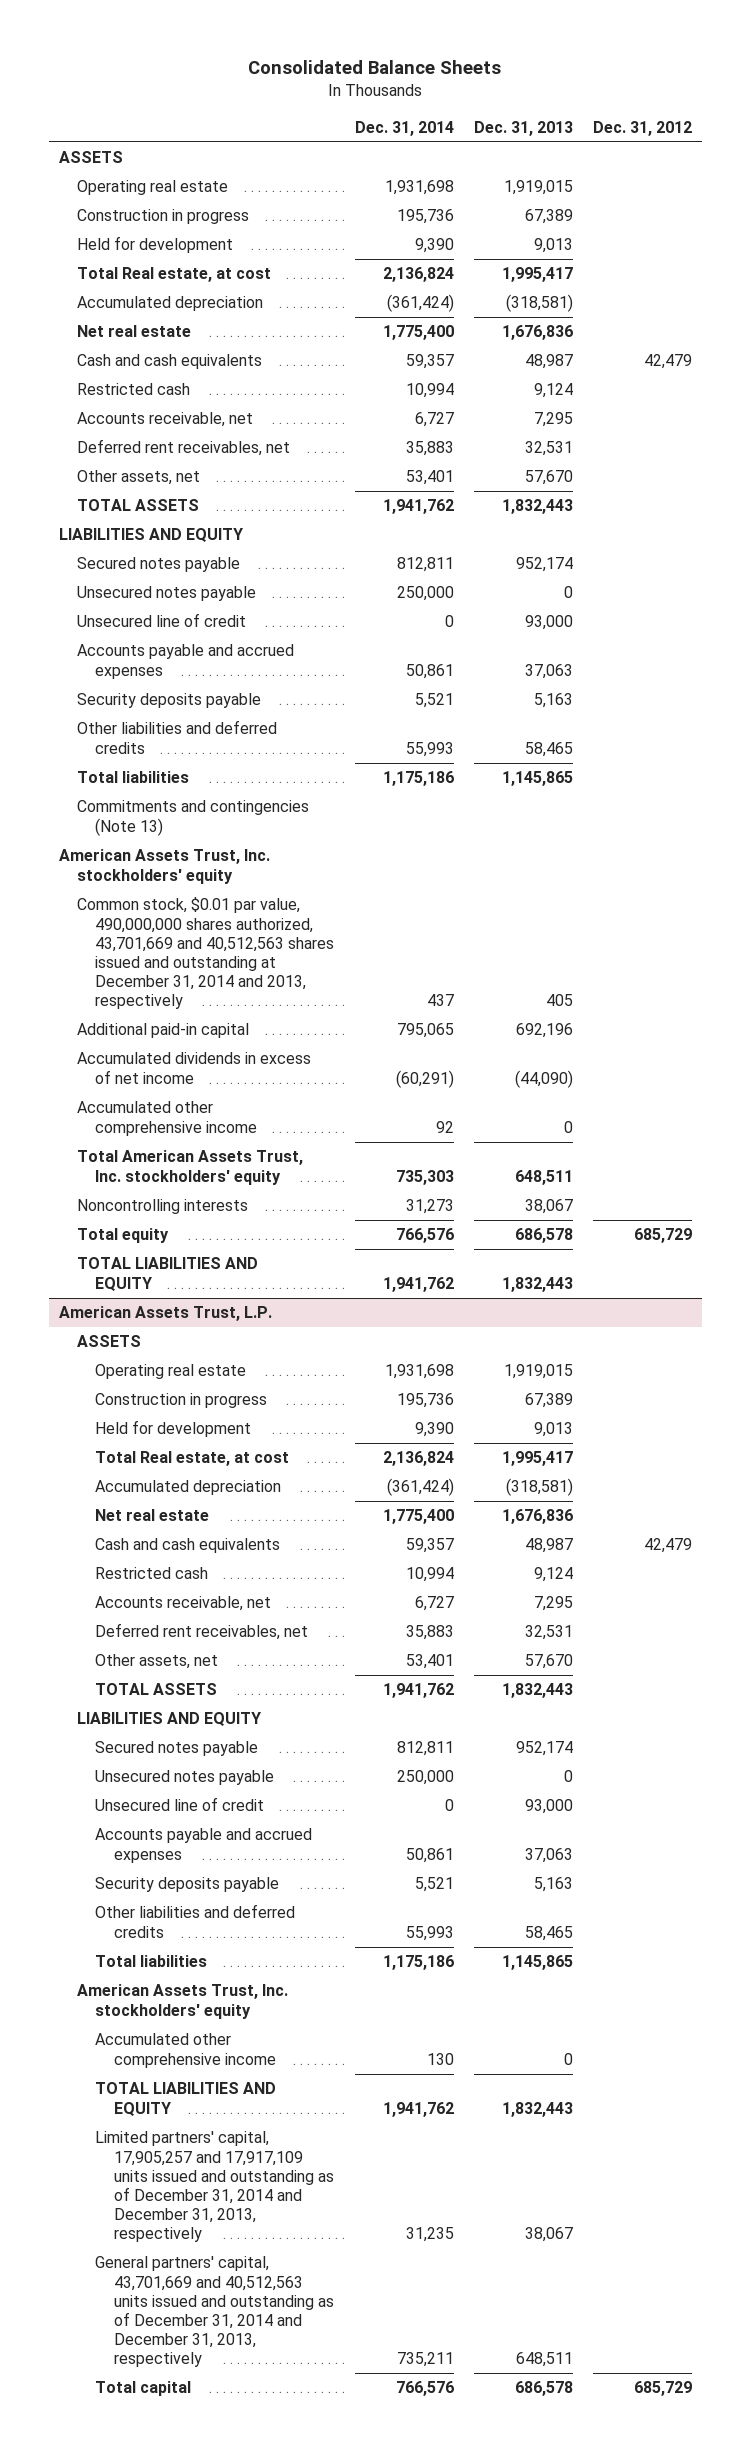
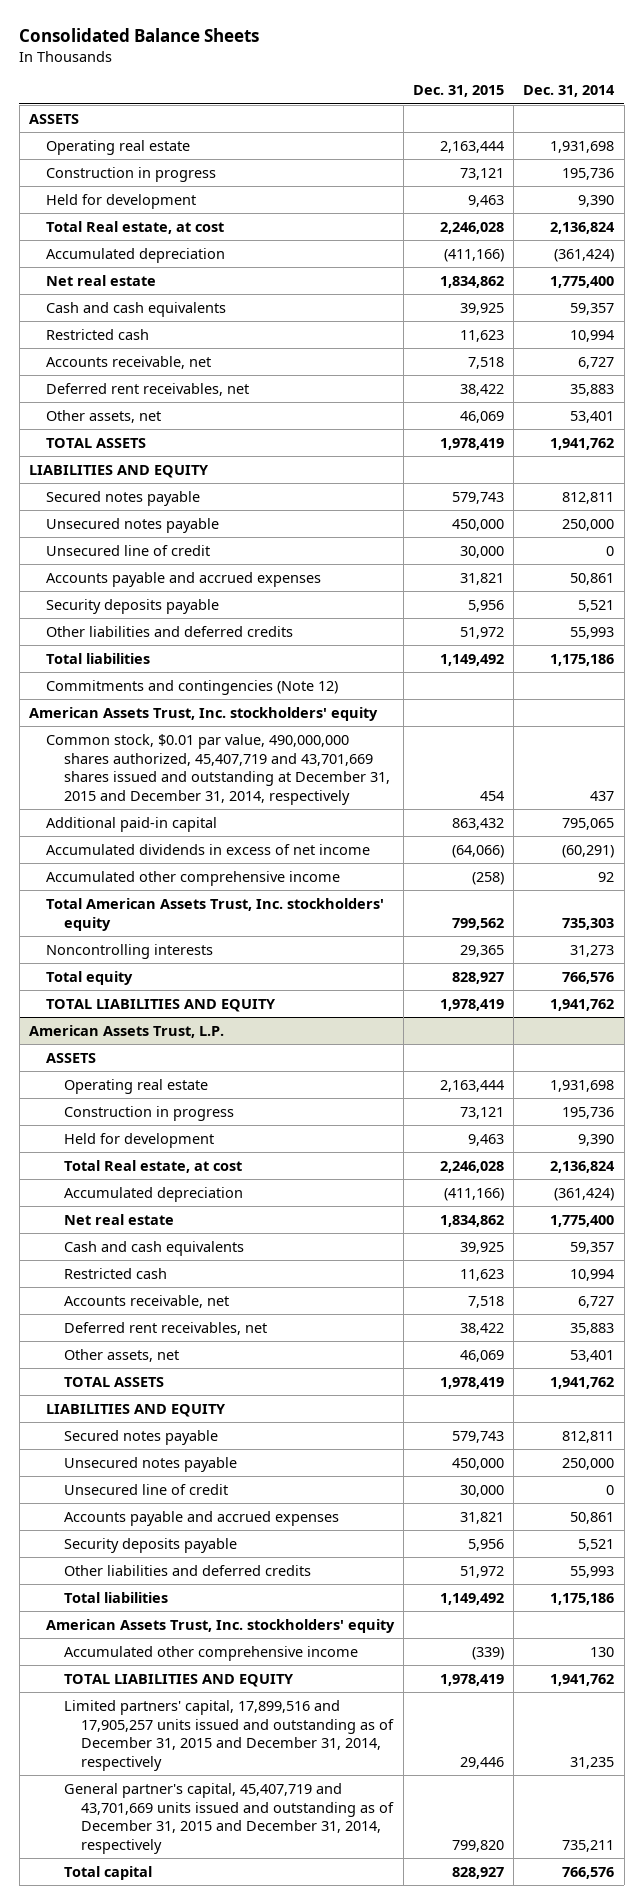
- | Dec. 31, 2014 | Dec. 31, 2013 | Dec. 31, 2012
+ | Dec. 31, 2015 | Dec. 31, 2014
- Commitments and contingencies (Note 13)
+ Commitments and contingencies (Note 12)
- Common stock, $0.01 par value, 490,000,000 shares authorized, 43,701,669 and 40,512,563 shares issued and outstanding at December 31, 2014 and 2013, respectively | 437 | 405 |
+ Common stock, $0.01 par value, 490,000,000 shares authorized, 45,407,719 and 43,701,669 shares issued and outstanding at December 31, 2015 and December 31, 2014, respectively | 454 | 437
@ American Assets Trust, L.P.
- Limited partners' capital, 17,905,257 and 17,917,109 units issued and outstanding as of December 31, 2014 and December 31, 2013, respectively | 31,235 | 38,067 |
- General partners' capital, 43,701,669 and 40,512,563 units issued and outstanding as of December 31, 2014 and December 31, 2013, respectively | 735,211 | 648,511 |
+ Limited partners' capital, 17,899,516 and 17,905,257 units issued and outstanding as of December 31, 2015 and December 31, 2014, respectively | 29,446 | 31,235
+ General partner's capital, 45,407,719 and 43,701,669 units issued and outstanding as of December 31, 2015 and December 31, 2014, respectively | 799,820 | 735,211

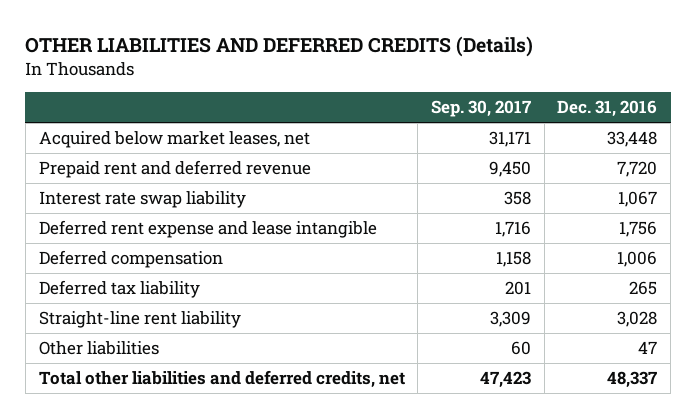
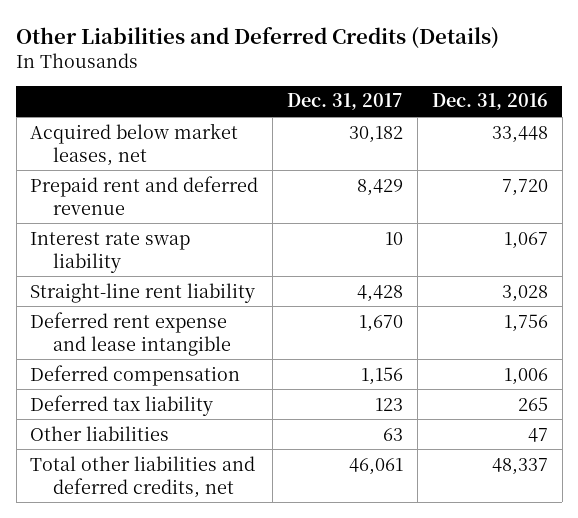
- OTHER LIABILITIES AND DEFERRED CREDITS (Details)
+ Other Liabilities and Deferred Credits (Details)
- | Sep. 30, 2017 | Dec. 31, 2016
+ | Dec. 31, 2017 | Dec. 31, 2016
moved up: Straight-line rent liability | 4,428 | 3,028

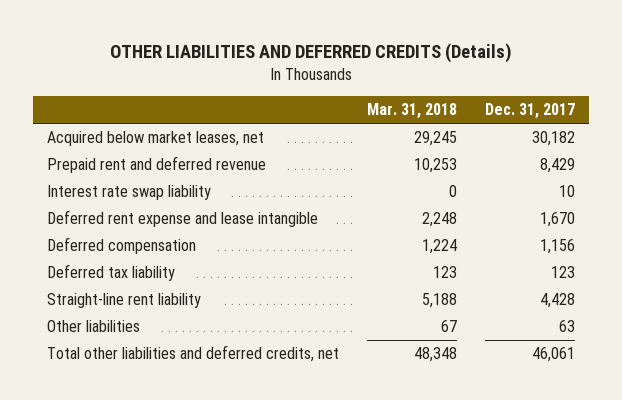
- Other Liabilities and Deferred Credits (Details)
+ OTHER LIABILITIES AND DEFERRED CREDITS (Details)
- | Dec. 31, 2017 | Dec. 31, 2016
+ | Mar. 31, 2018 | Dec. 31, 2017
moved down: Straight-line rent liability | 5,188 | 4,428

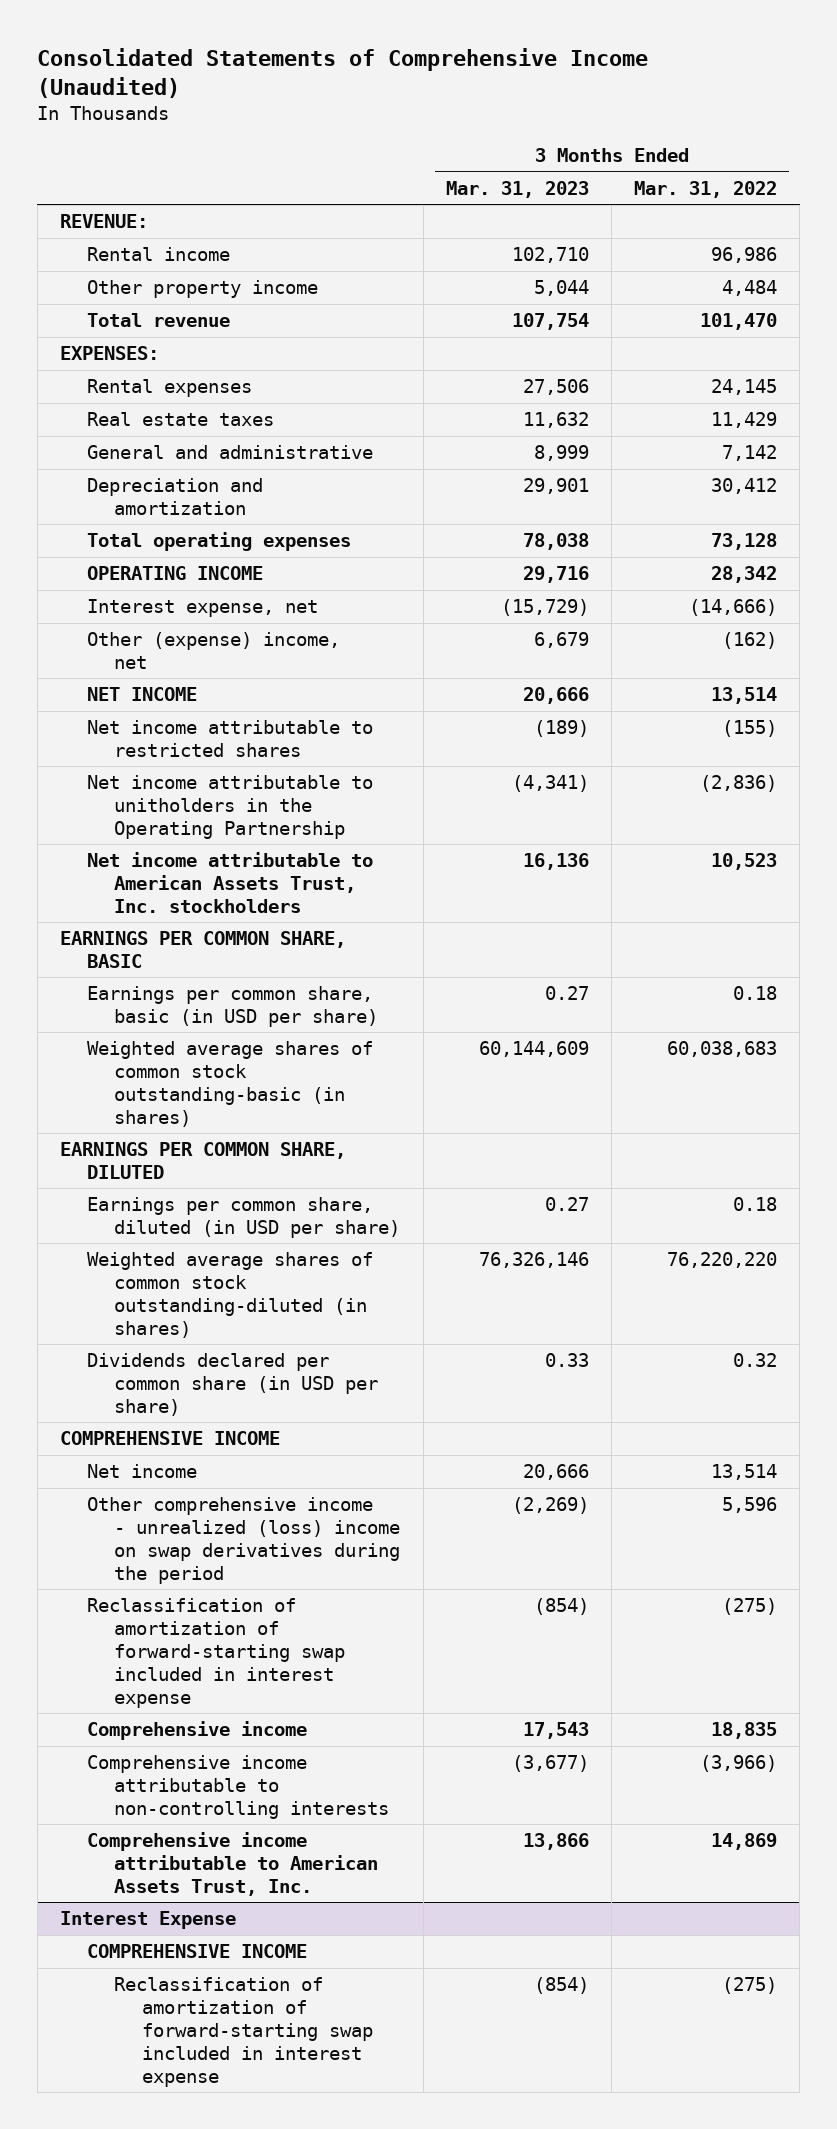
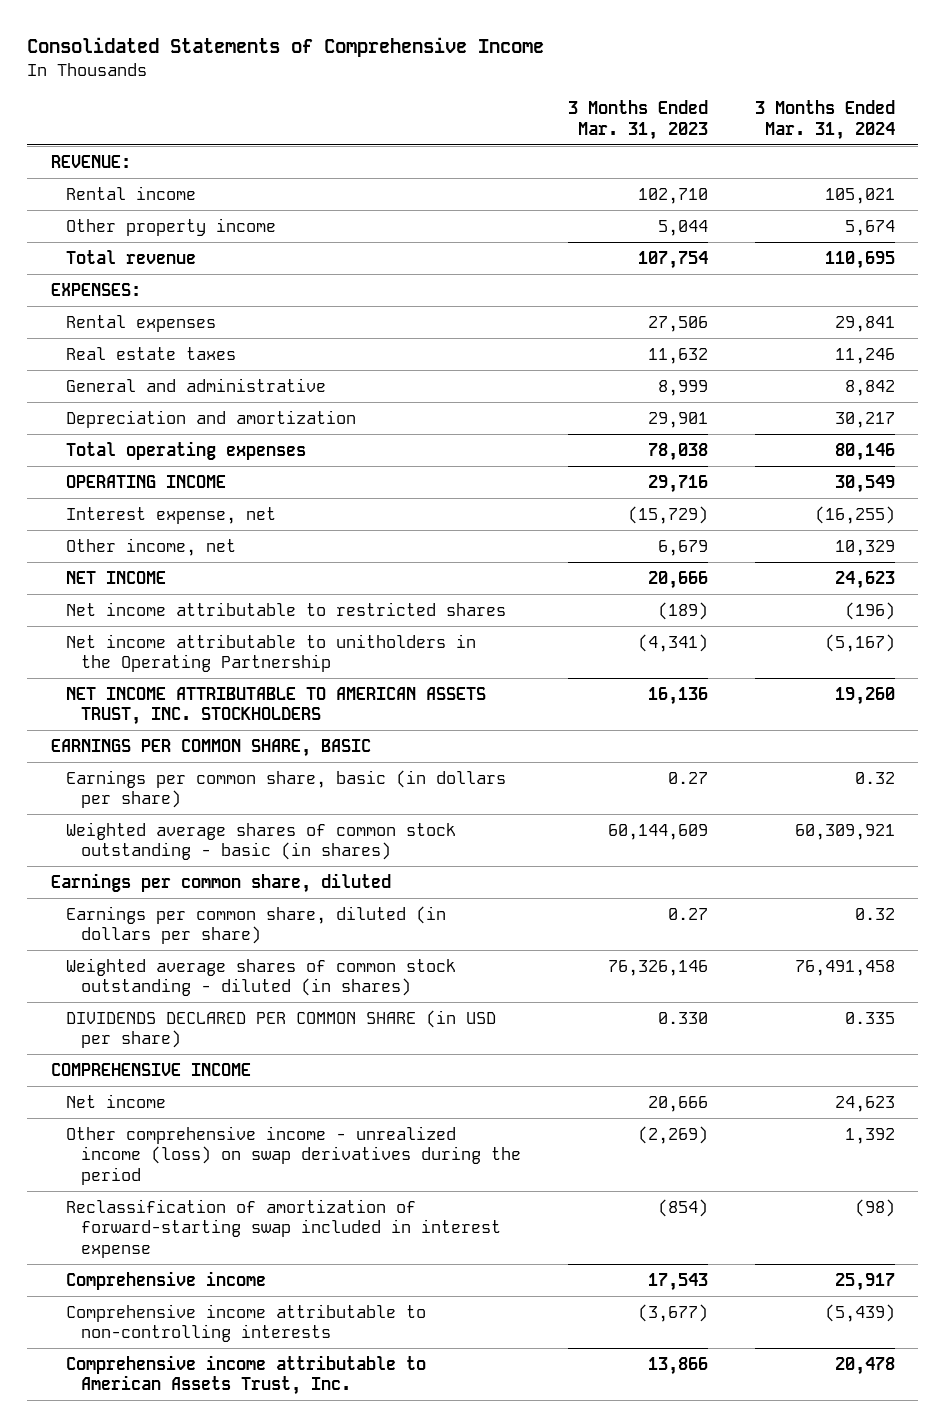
- Consolidated Statements of Comprehensive Income (Unaudited)
+ Consolidated Statements of Comprehensive Income
- | 3 Months Ended Mar. 31, 2023 | 3 Months Ended Mar. 31, 2022
+ | 3 Months Ended Mar. 31, 2023 | 3 Months Ended Mar. 31, 2024
- Other (expense) income, net | 6,679 | (162)
+ Other income, net | 6,679 | 10,329
- Net income attributable to American Assets Trust, Inc. stockholders | 16,136 | 10,523
+ NET INCOME ATTRIBUTABLE TO AMERICAN ASSETS TRUST, INC. STOCKHOLDERS | 16,136 | 19,260
- Earnings per common share, basic (in USD per share) | 0.27 | 0.18
- Weighted average shares of common stock outstanding-basic (in shares) | 60,144,609 | 60,038,683
- EARNINGS PER COMMON SHARE, DILUTED
- Earnings per common share, diluted (in USD per share) | 0.27 | 0.18
- Weighted average shares of common stock outstanding-diluted (in shares) | 76,326,146 | 76,220,220
- Dividends declared per common share (in USD per share) | 0.33 | 0.32
+ Earnings per common share, basic (in dollars per share) | 0.27 | 0.32
+ Weighted average shares of common stock outstanding - basic (in shares) | 60,144,609 | 60,309,921
+ Earnings per common share, diluted
+ Earnings per common share, diluted (in dollars per share) | 0.27 | 0.32
+ Weighted average shares of common stock outstanding - diluted (in shares) | 76,326,146 | 76,491,458
+ DIVIDENDS DECLARED PER COMMON SHARE (in USD per share) | 0.330 | 0.335
- Other comprehensive income - unrealized (loss) income on swap derivatives during the period | (2,269) | 5,596
+ Other comprehensive income - unrealized income (loss) on swap derivatives during the period | (2,269) | 1,392
- Interest Expense
- COMPREHENSIVE INCOME
- Reclassification of amortization of forward-starting swap included in interest expense | (854) | (275)

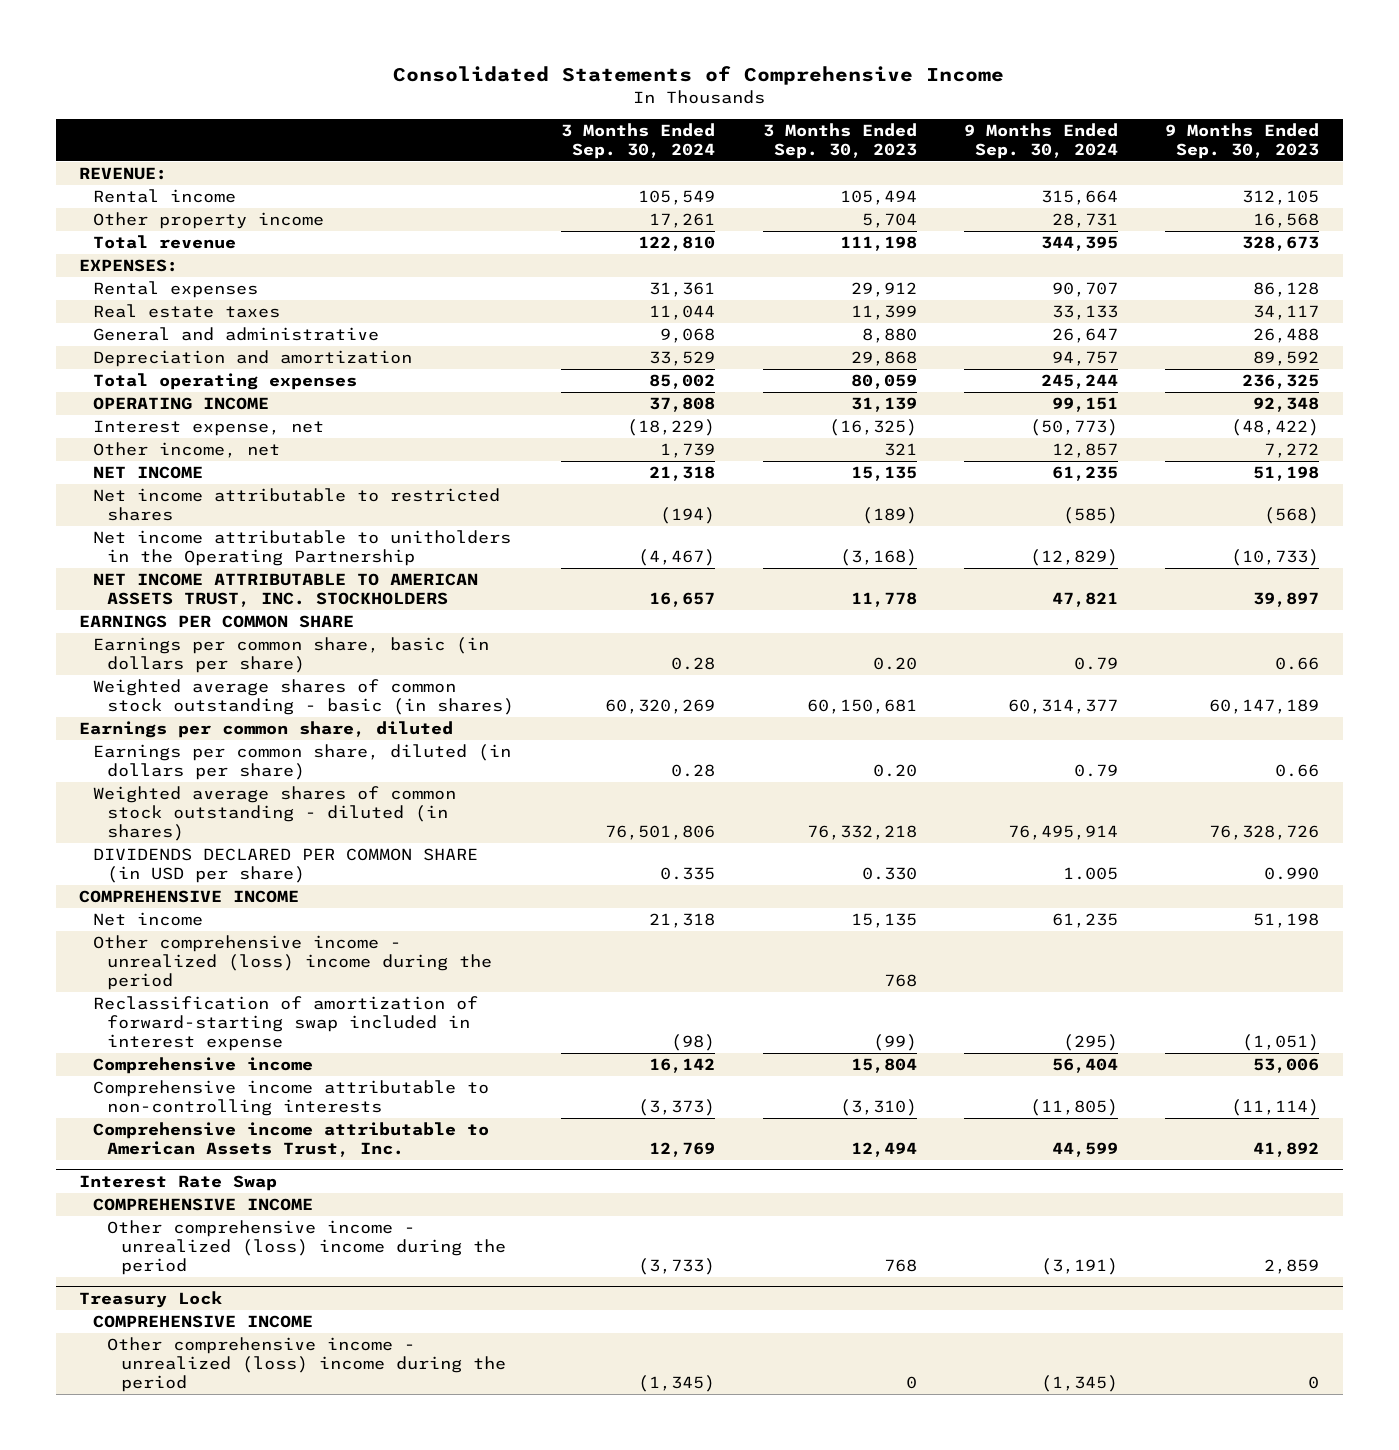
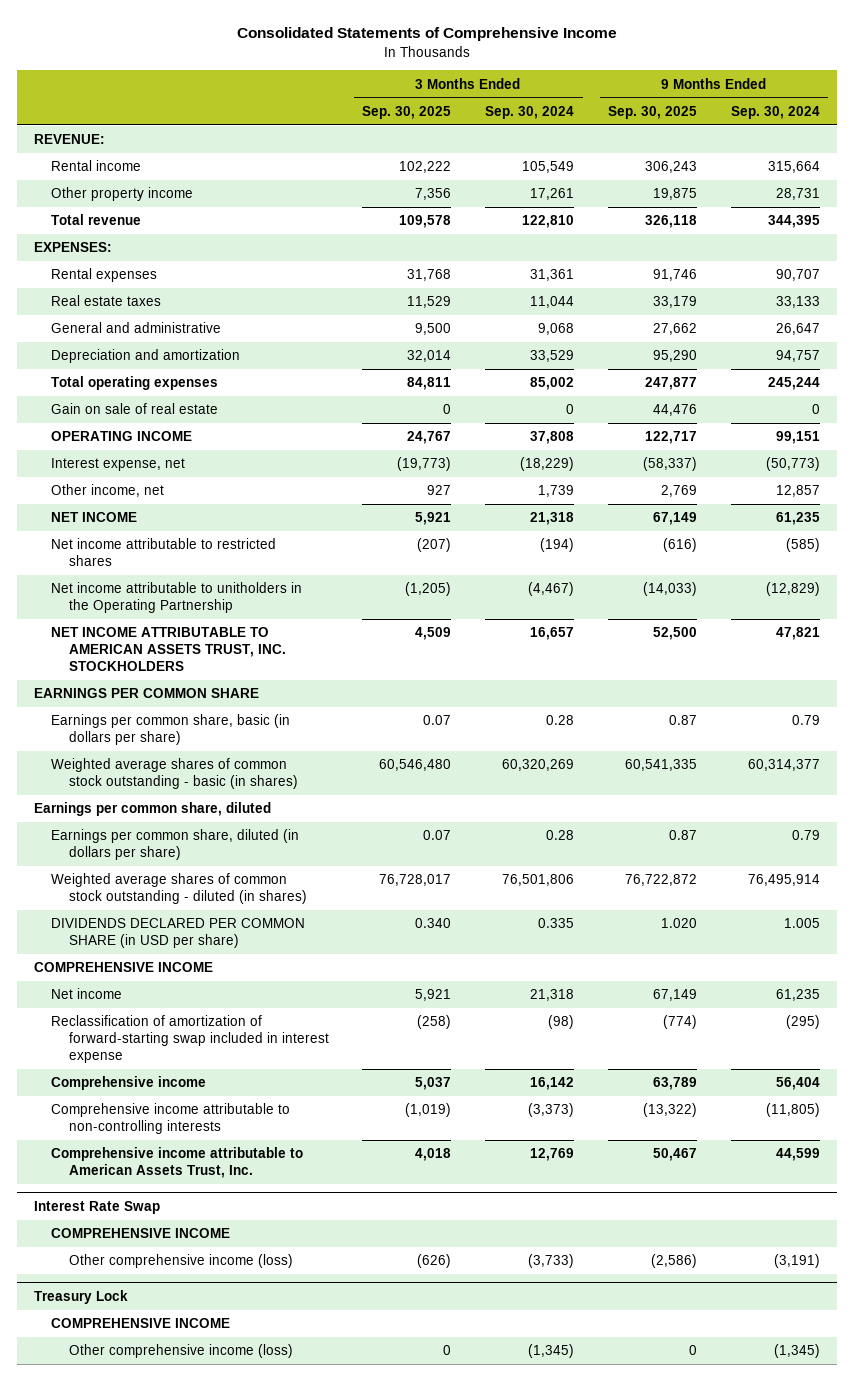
- | 3 Months Ended Sep. 30, 2024 | 3 Months Ended Sep. 30, 2023 | 9 Months Ended Sep. 30, 2024 | 9 Months Ended Sep. 30, 2023
+ | 3 Months Ended Sep. 30, 2025 | 3 Months Ended Sep. 30, 2024 | 9 Months Ended Sep. 30, 2025 | 9 Months Ended Sep. 30, 2024
+ Gain on sale of real estate | 0 | 0 | 44,476 | 0
- Other comprehensive income - unrealized (loss) income during the period | | 768 | |
@ Interest Rate Swap
- Other comprehensive income - unrealized (loss) income during the period | (3,733) | 768 | (3,191) | 2,859
+ Other comprehensive income (loss) | (626) | (3,733) | (2,586) | (3,191)
@ Treasury Lock
- Other comprehensive income - unrealized (loss) income during the period | (1,345) | 0 | (1,345) | 0
+ Other comprehensive income (loss) | 0 | (1,345) | 0 | (1,345)

